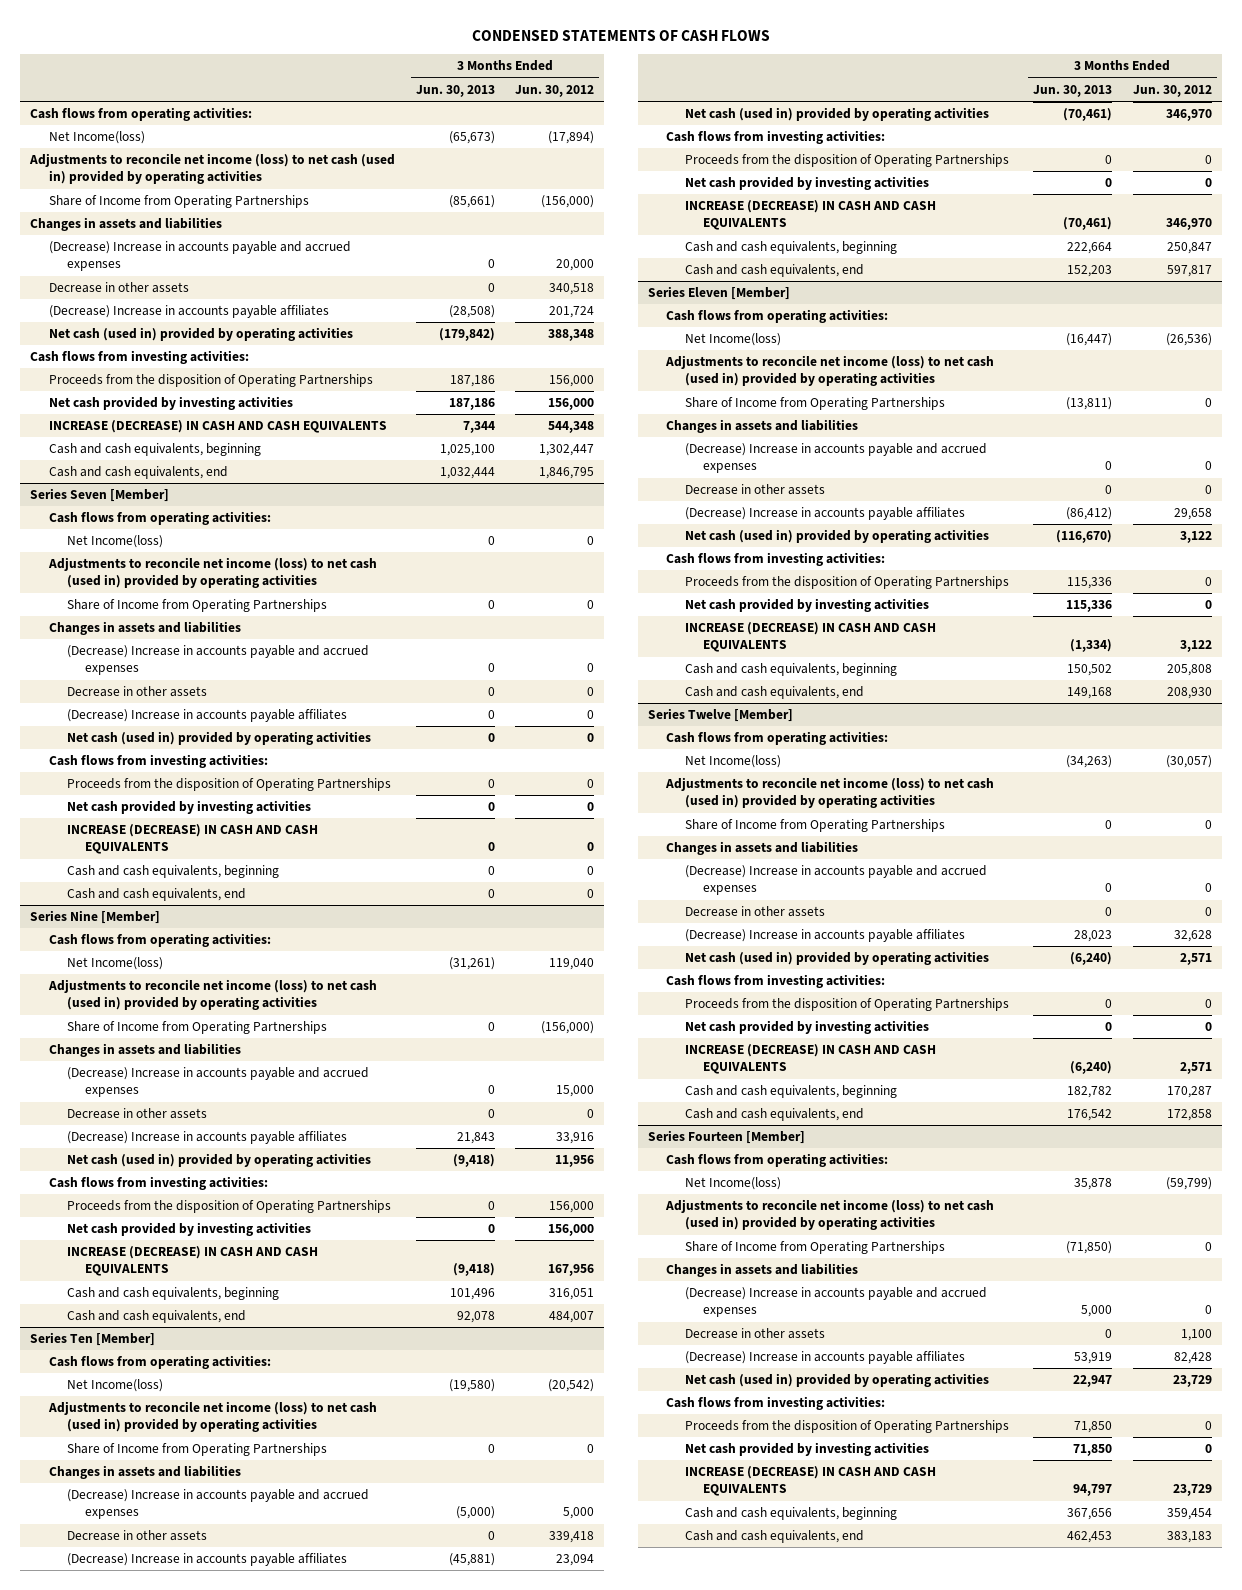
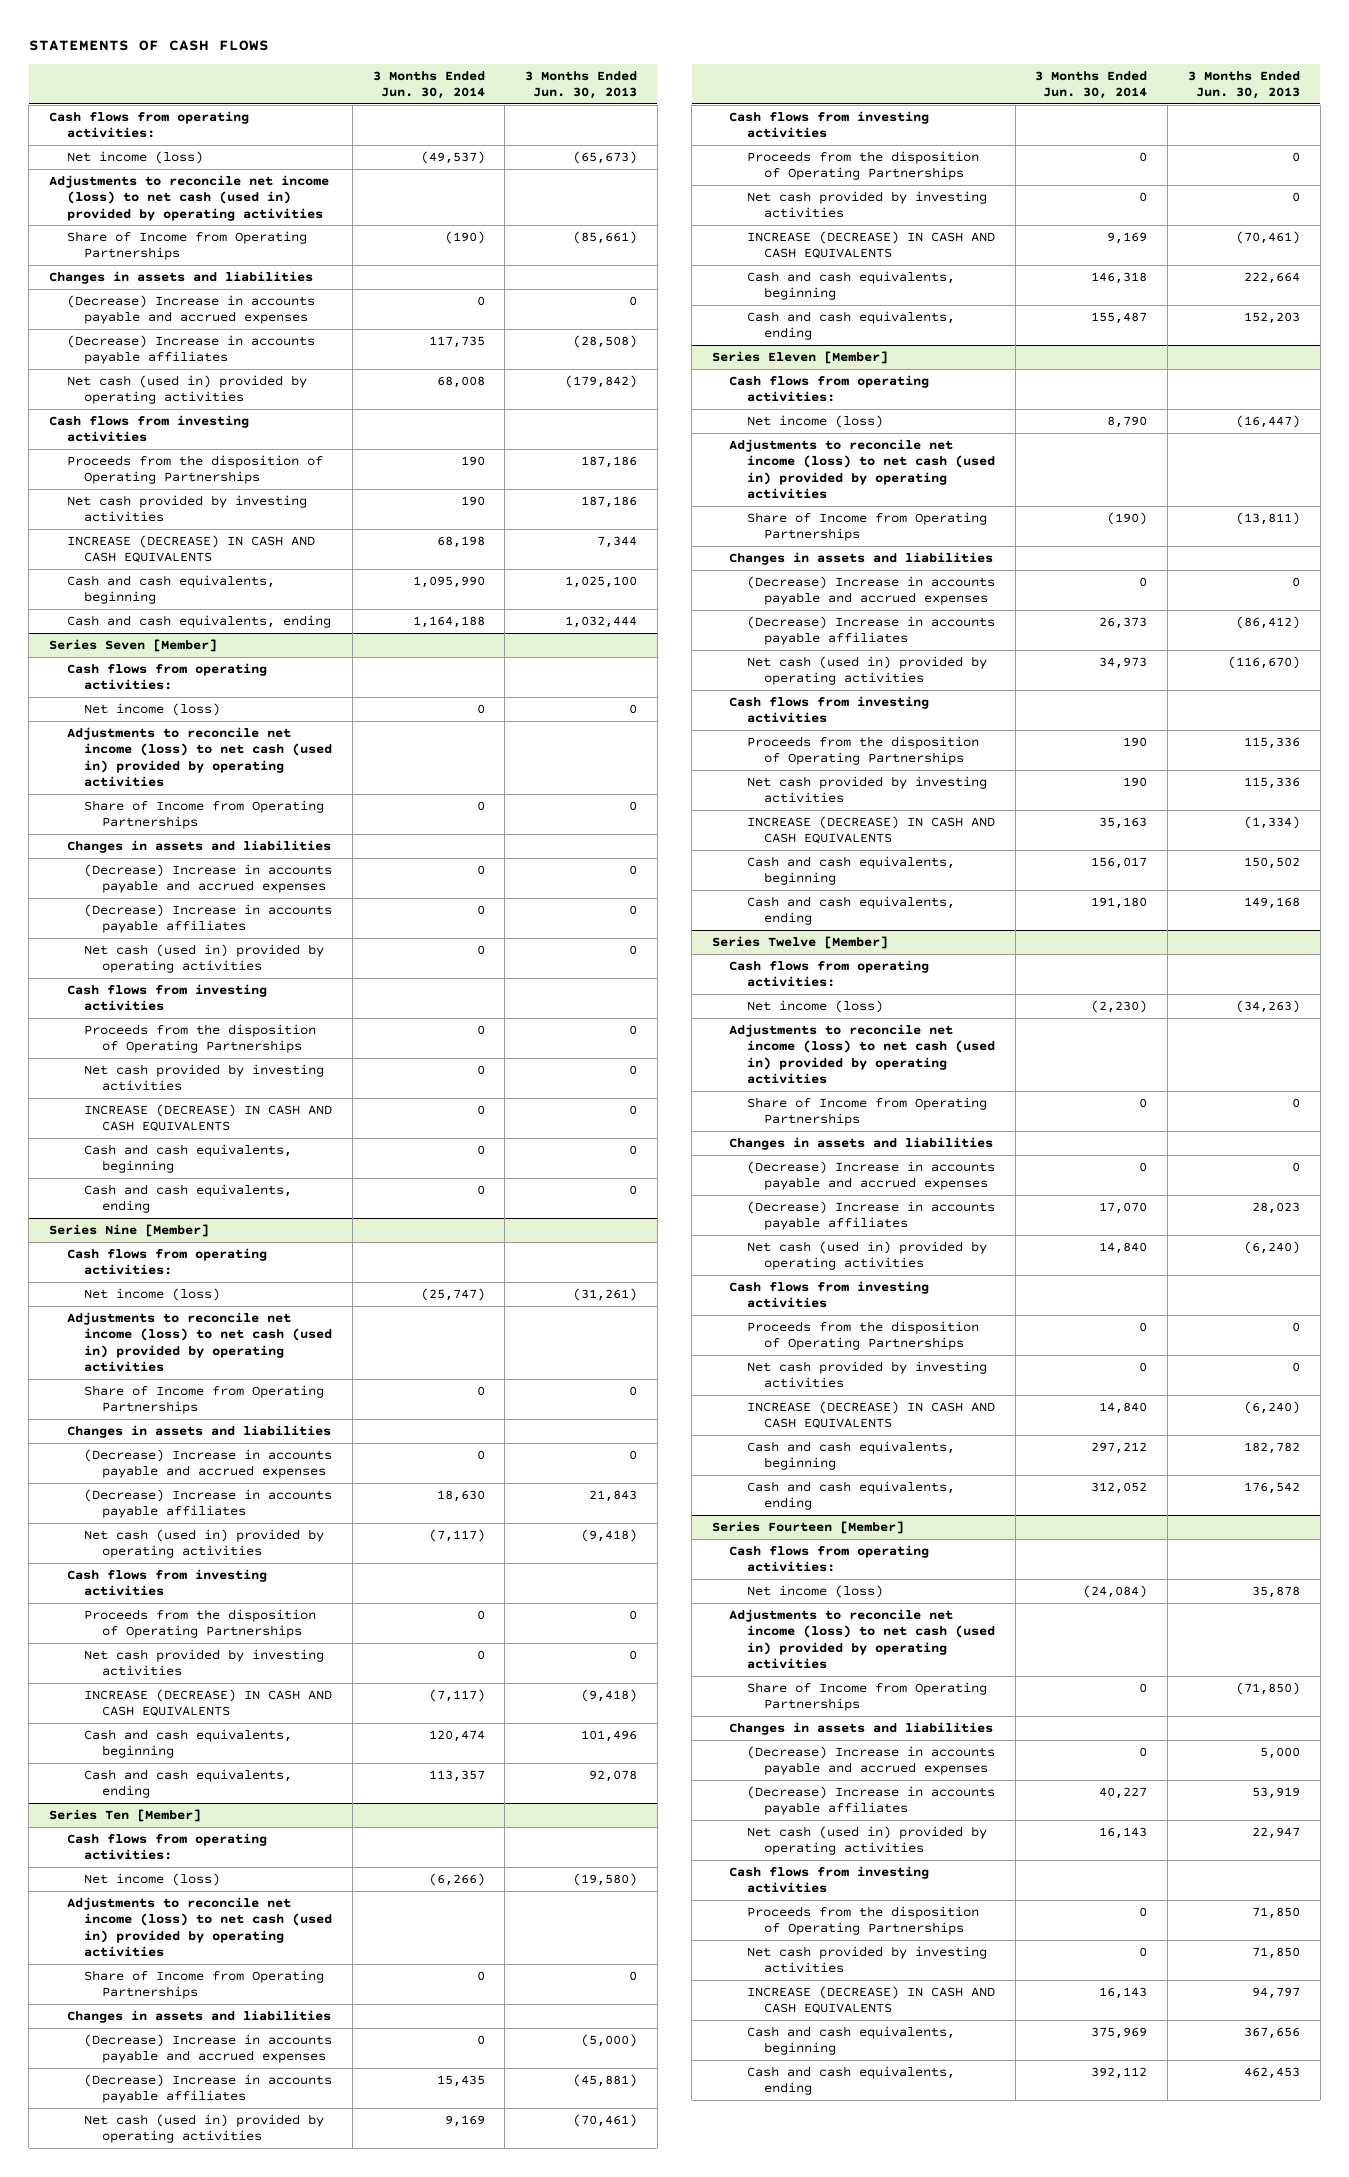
- CONDENSED STATEMENTS OF CASH FLOWS
+ STATEMENTS OF CASH FLOWS
- | 3 Months Ended Jun. 30, 2013 | 3 Months Ended Jun. 30, 2012
+ | 3 Months Ended Jun. 30, 2014 | 3 Months Ended Jun. 30, 2013
- Net Income(loss) | (65,673) | (17,894)
+ Net income (loss) | (49,537) | (65,673)
- Decrease in other assets | 0 | 340,518
- Cash flows from investing activities:
+ Cash flows from investing activities
- Cash and cash equivalents, end | 1,032,444 | 1,846,795
+ Cash and cash equivalents, ending | 1,164,188 | 1,032,444
@ Series Seven [Member]
- Net Income(loss) | 0 | 0
+ Net income (loss) | 0 | 0
- Decrease in other assets | 0 | 0
- Cash flows from investing activities:
+ Cash flows from investing activities
- Cash and cash equivalents, end | 0 | 0
+ Cash and cash equivalents, ending | 0 | 0
@ Series Nine [Member]
- Net Income(loss) | (31,261) | 119,040
+ Net income (loss) | (25,747) | (31,261)
- Decrease in other assets | 0 | 0
- Cash flows from investing activities:
+ Cash flows from investing activities
- Cash and cash equivalents, end | 92,078 | 484,007
+ Cash and cash equivalents, ending | 113,357 | 92,078
@ Series Ten [Member]
- Net Income(loss) | (19,580) | (20,542)
+ Net income (loss) | (6,266) | (19,580)
- Decrease in other assets | 0 | 339,418
- Cash flows from investing activities:
+ Cash flows from investing activities
- Cash and cash equivalents, end | 152,203 | 597,817
+ Cash and cash equivalents, ending | 155,487 | 152,203
@ Series Eleven [Member]
- Net Income(loss) | (16,447) | (26,536)
+ Net income (loss) | 8,790 | (16,447)
- Decrease in other assets | 0 | 0
- Cash flows from investing activities:
+ Cash flows from investing activities
- Cash and cash equivalents, end | 149,168 | 208,930
+ Cash and cash equivalents, ending | 191,180 | 149,168
@ Series Twelve [Member]
- Net Income(loss) | (34,263) | (30,057)
+ Net income (loss) | (2,230) | (34,263)
- Decrease in other assets | 0 | 0
- Cash flows from investing activities:
+ Cash flows from investing activities
- Cash and cash equivalents, end | 176,542 | 172,858
+ Cash and cash equivalents, ending | 312,052 | 176,542
@ Series Fourteen [Member]
- Net Income(loss) | 35,878 | (59,799)
+ Net income (loss) | (24,084) | 35,878
- Decrease in other assets | 0 | 1,100
- Cash flows from investing activities:
+ Cash flows from investing activities
- Cash and cash equivalents, end | 462,453 | 383,183
+ Cash and cash equivalents, ending | 392,112 | 462,453

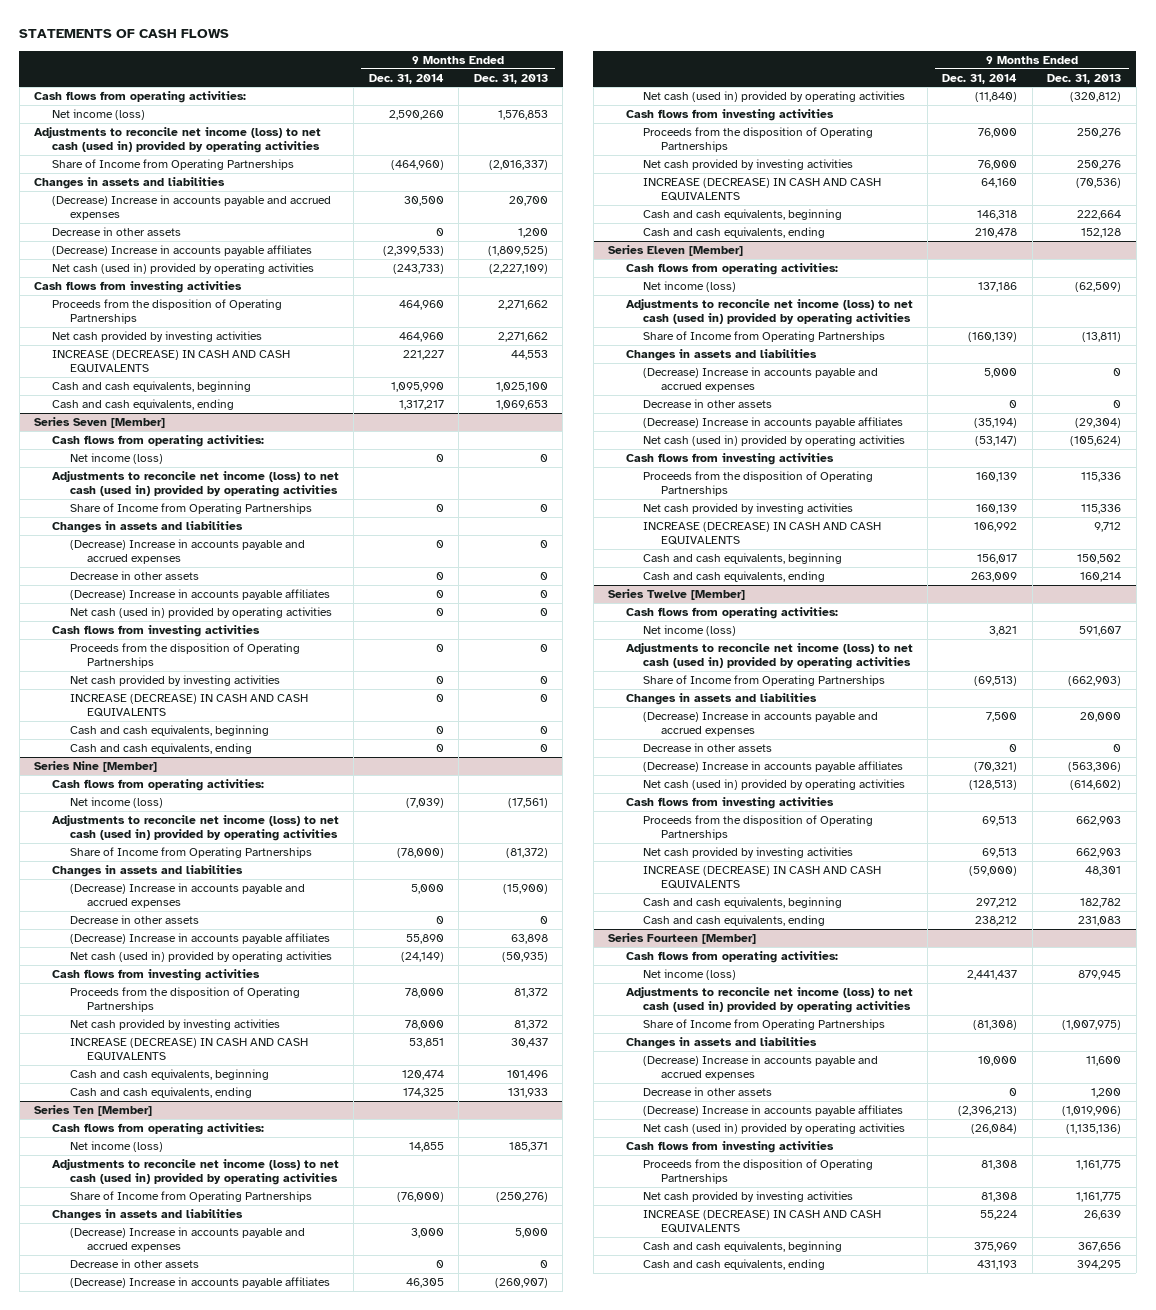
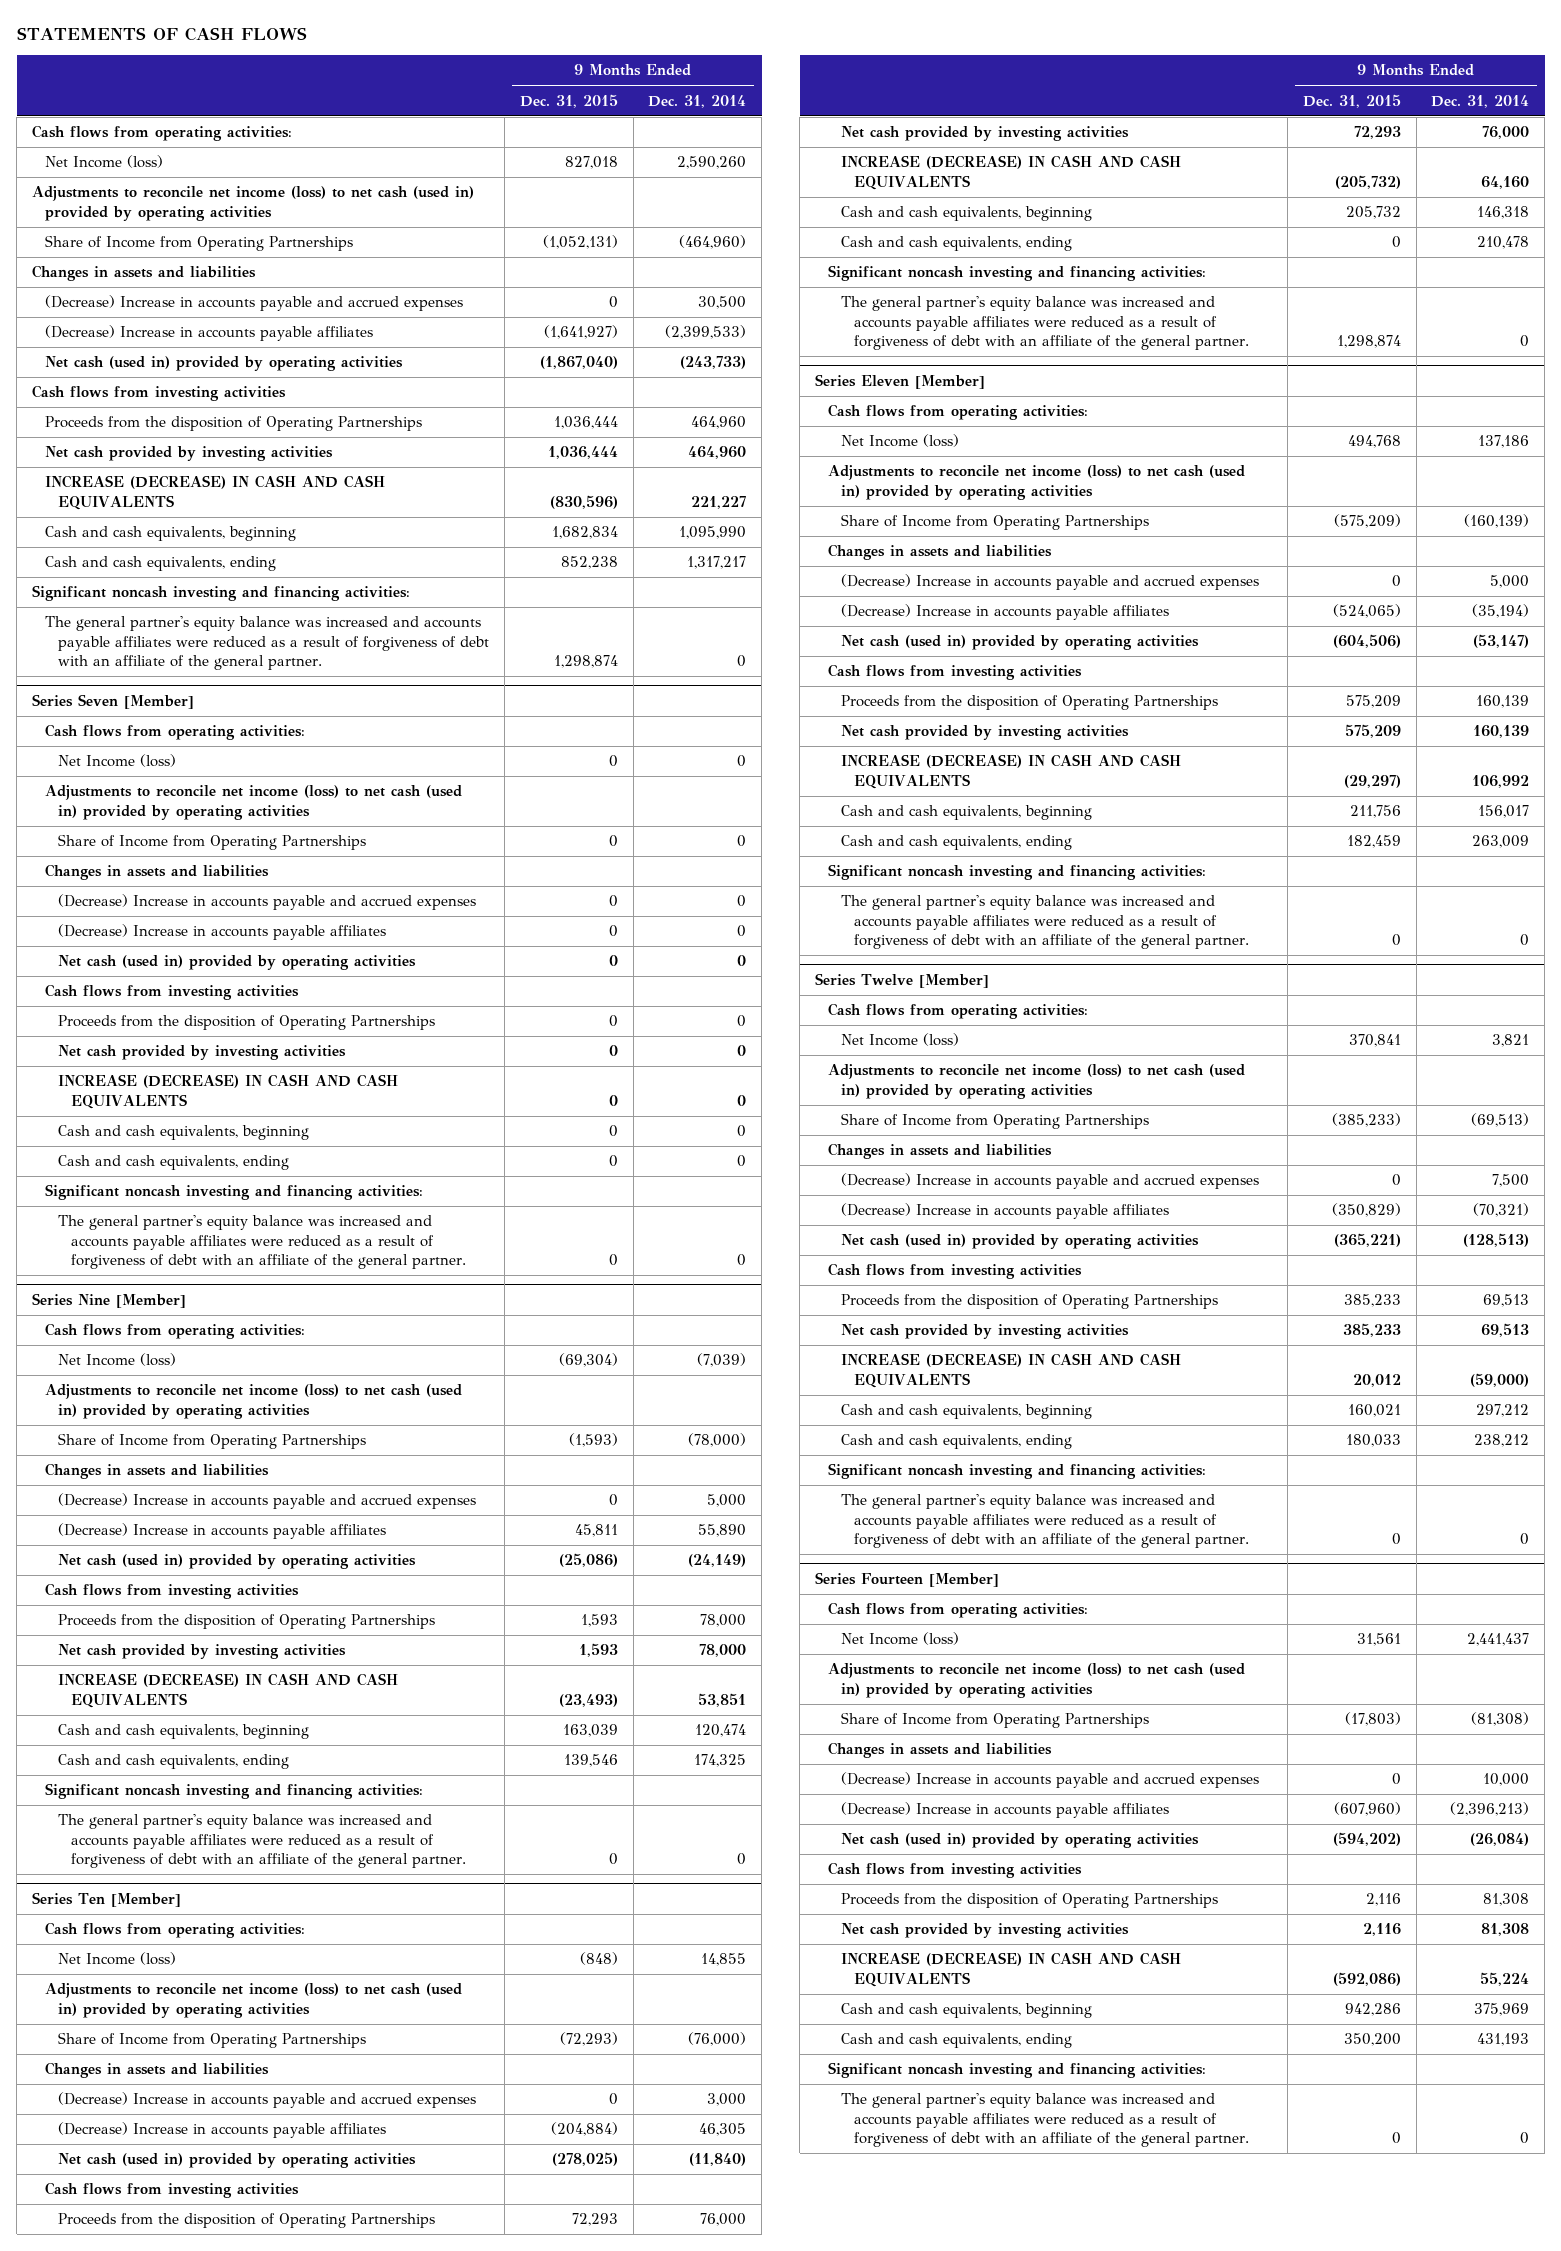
- | 9 Months Ended Dec. 31, 2014 | 9 Months Ended Dec. 31, 2013
+ | 9 Months Ended Dec. 31, 2015 | 9 Months Ended Dec. 31, 2014
- Net income (loss) | 2,590,260 | 1,576,853
+ Net Income (loss) | 827,018 | 2,590,260
- Decrease in other assets | 0 | 1,200
+ Significant noncash investing and financing activities:
+ The general partner's equity balance was increased and accounts payable affiliates were reduced as a result of forgiveness of debt with an affiliate of the general partner. | 1,298,874 | 0
@ Series Seven [Member]
- Net income (loss) | 0 | 0
+ Net Income (loss) | 0 | 0
- Decrease in other assets | 0 | 0
+ Significant noncash investing and financing activities:
+ The general partner's equity balance was increased and accounts payable affiliates were reduced as a result of forgiveness of debt with an affiliate of the general partner. | 0 | 0
@ Series Nine [Member]
- Net income (loss) | (7,039) | (17,561)
+ Net Income (loss) | (69,304) | (7,039)
- Decrease in other assets | 0 | 0
+ Significant noncash investing and financing activities:
+ The general partner's equity balance was increased and accounts payable affiliates were reduced as a result of forgiveness of debt with an affiliate of the general partner. | 0 | 0
@ Series Ten [Member]
- Net income (loss) | 14,855 | 185,371
+ Net Income (loss) | (848) | 14,855
- Decrease in other assets | 0 | 0
+ Significant noncash investing and financing activities:
+ The general partner's equity balance was increased and accounts payable affiliates were reduced as a result of forgiveness of debt with an affiliate of the general partner. | 1,298,874 | 0
@ Series Eleven [Member]
- Net income (loss) | 137,186 | (62,509)
+ Net Income (loss) | 494,768 | 137,186
- Decrease in other assets | 0 | 0
+ Significant noncash investing and financing activities:
+ The general partner's equity balance was increased and accounts payable affiliates were reduced as a result of forgiveness of debt with an affiliate of the general partner. | 0 | 0
@ Series Twelve [Member]
- Net income (loss) | 3,821 | 591,607
+ Net Income (loss) | 370,841 | 3,821
- Decrease in other assets | 0 | 0
+ Significant noncash investing and financing activities:
+ The general partner's equity balance was increased and accounts payable affiliates were reduced as a result of forgiveness of debt with an affiliate of the general partner. | 0 | 0
@ Series Fourteen [Member]
- Net income (loss) | 2,441,437 | 879,945
+ Net Income (loss) | 31,561 | 2,441,437
- Decrease in other assets | 0 | 1,200
+ Significant noncash investing and financing activities:
+ The general partner's equity balance was increased and accounts payable affiliates were reduced as a result of forgiveness of debt with an affiliate of the general partner. | 0 | 0

